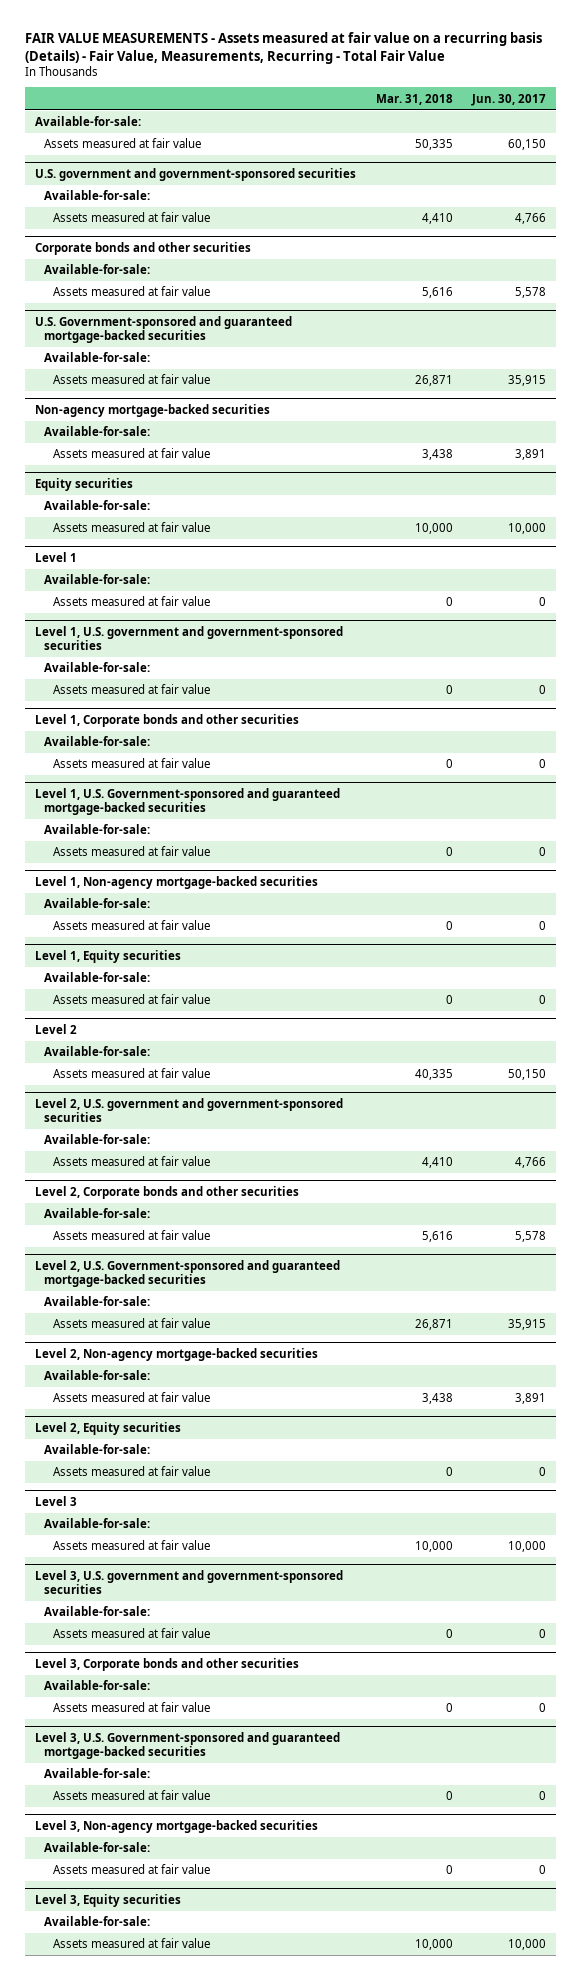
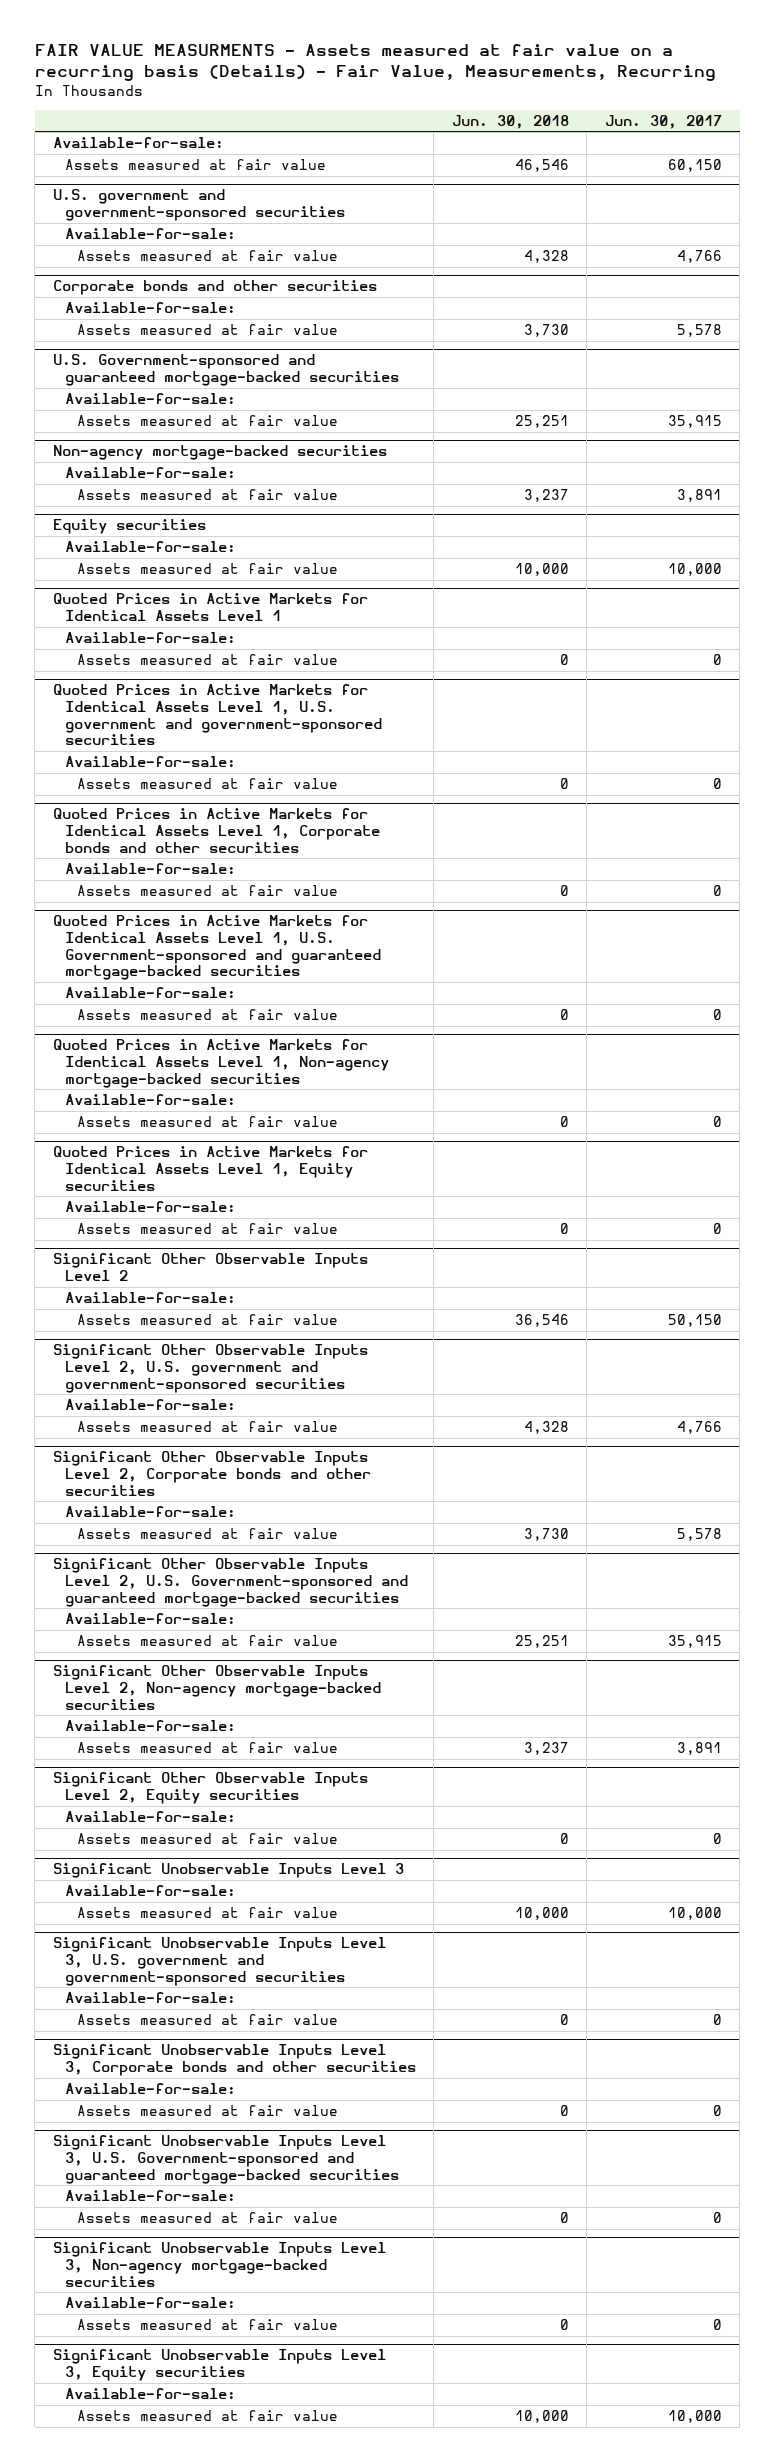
- FAIR VALUE MEASUREMENTS - Assets measured at fair value on a recurring basis (Details) - Fair Value, Measurements, Recurring - Total Fair Value
+ FAIR VALUE MEASURMENTS - Assets measured at fair value on a recurring basis (Details) - Fair Value, Measurements, Recurring
- | Mar. 31, 2018 | Jun. 30, 2017
+ | Jun. 30, 2018 | Jun. 30, 2017
- Level 1
+ Quoted Prices in Active Markets for Identical Assets Level 1
- Level 1, U.S. government and government-sponsored securities
+ Quoted Prices in Active Markets for Identical Assets Level 1, U.S. government and government-sponsored securities
- Level 1, Corporate bonds and other securities
+ Quoted Prices in Active Markets for Identical Assets Level 1, Corporate bonds and other securities
- Level 1, U.S. Government-sponsored and guaranteed mortgage-backed securities
+ Quoted Prices in Active Markets for Identical Assets Level 1, U.S. Government-sponsored and guaranteed mortgage-backed securities
- Level 1, Non-agency mortgage-backed securities
+ Quoted Prices in Active Markets for Identical Assets Level 1, Non-agency mortgage-backed securities
- Level 1, Equity securities
+ Quoted Prices in Active Markets for Identical Assets Level 1, Equity securities
- Level 2
+ Significant Other Observable Inputs Level 2
- Level 2, U.S. government and government-sponsored securities
+ Significant Other Observable Inputs Level 2, U.S. government and government-sponsored securities
- Level 2, Corporate bonds and other securities
+ Significant Other Observable Inputs Level 2, Corporate bonds and other securities
- Level 2, U.S. Government-sponsored and guaranteed mortgage-backed securities
+ Significant Other Observable Inputs Level 2, U.S. Government-sponsored and guaranteed mortgage-backed securities
- Level 2, Non-agency mortgage-backed securities
+ Significant Other Observable Inputs Level 2, Non-agency mortgage-backed securities
- Level 2, Equity securities
+ Significant Other Observable Inputs Level 2, Equity securities
- Level 3
+ Significant Unobservable Inputs Level 3
- Level 3, U.S. government and government-sponsored securities
+ Significant Unobservable Inputs Level 3, U.S. government and government-sponsored securities
- Level 3, Corporate bonds and other securities
+ Significant Unobservable Inputs Level 3, Corporate bonds and other securities
- Level 3, U.S. Government-sponsored and guaranteed mortgage-backed securities
+ Significant Unobservable Inputs Level 3, U.S. Government-sponsored and guaranteed mortgage-backed securities
- Level 3, Non-agency mortgage-backed securities
+ Significant Unobservable Inputs Level 3, Non-agency mortgage-backed securities
- Level 3, Equity securities
+ Significant Unobservable Inputs Level 3, Equity securities

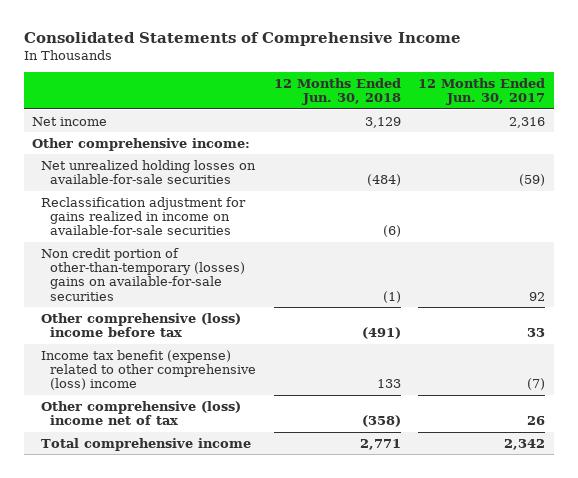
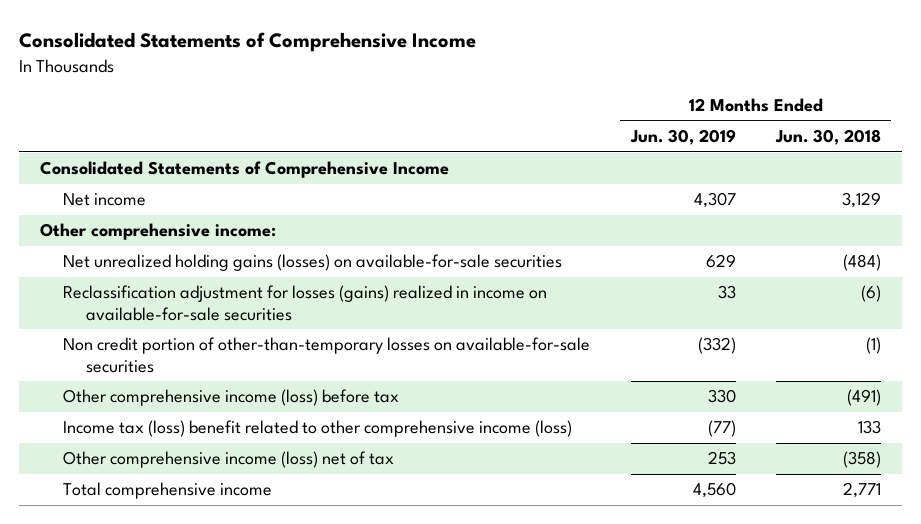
- | 12 Months Ended Jun. 30, 2018 | 12 Months Ended Jun. 30, 2017
+ | 12 Months Ended Jun. 30, 2019 | 12 Months Ended Jun. 30, 2018
+ Consolidated Statements of Comprehensive Income
- Net unrealized holding losses on available-for-sale securities | (484) | (59)
- Reclassification adjustment for gains realized in income on available-for-sale securities | (6) |
- Non credit portion of other-than-temporary (losses) gains on available-for-sale securities | (1) | 92
- Other comprehensive (loss) income before tax | (491) | 33
- Income tax benefit (expense) related to other comprehensive (loss) income | 133 | (7)
- Other comprehensive (loss) income net of tax | (358) | 26
+ Net unrealized holding gains (losses) on available-for-sale securities | 629 | (484)
+ Reclassification adjustment for losses (gains) realized in income on available-for-sale securities | 33 | (6)
+ Non credit portion of other-than-temporary losses on available-for-sale securities | (332) | (1)
+ Other comprehensive income (loss) before tax | 330 | (491)
+ Income tax (loss) benefit related to other comprehensive income (loss) | (77) | 133
+ Other comprehensive income (loss) net of tax | 253 | (358)

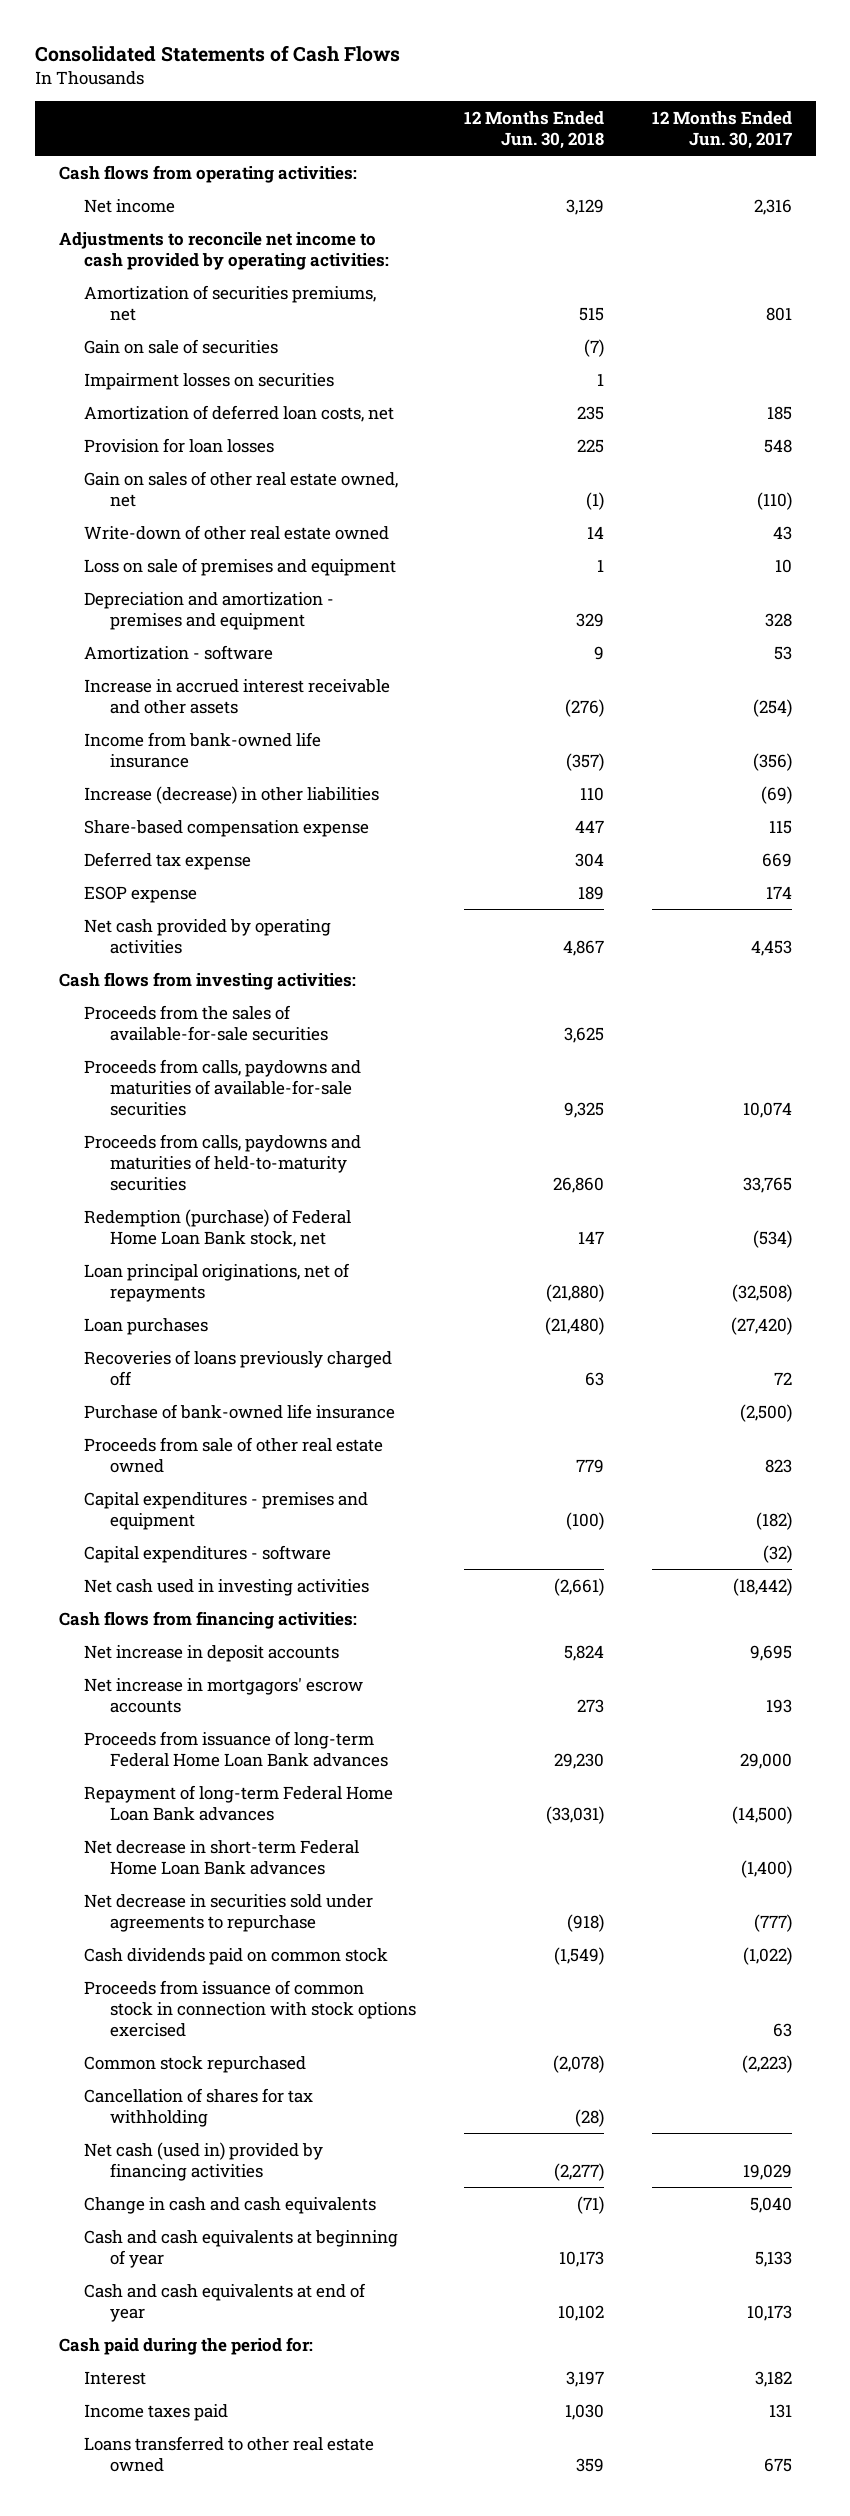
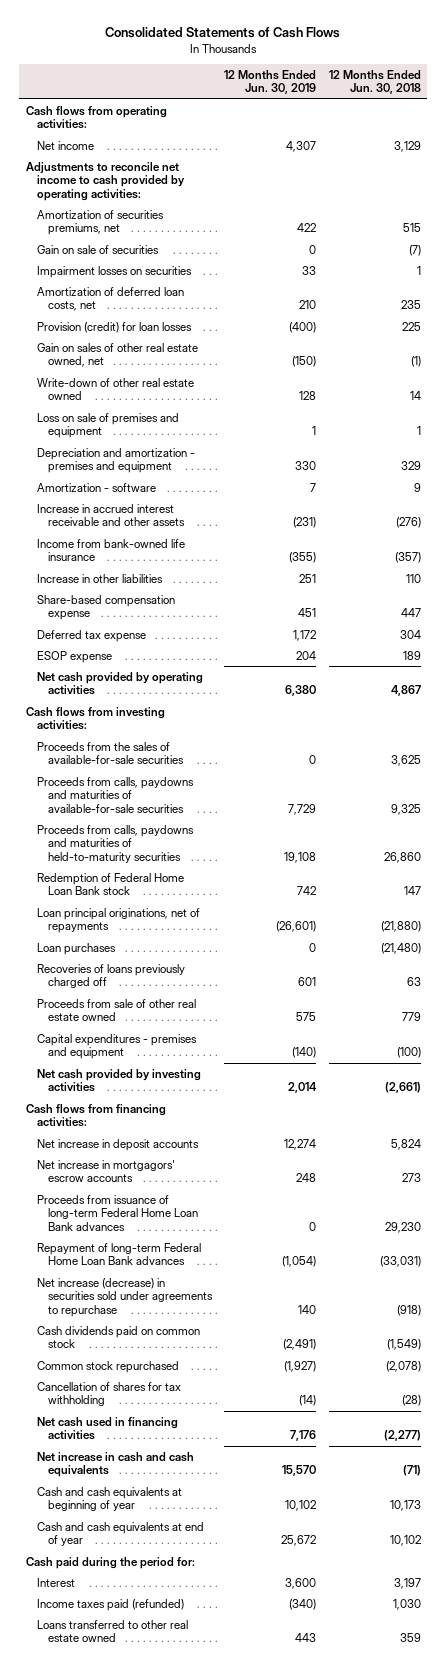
- | 12 Months Ended Jun. 30, 2018 | 12 Months Ended Jun. 30, 2017
+ | 12 Months Ended Jun. 30, 2019 | 12 Months Ended Jun. 30, 2018
- Provision for loan losses | 225 | 548
+ Provision (credit) for loan losses | (400) | 225
- Increase (decrease) in other liabilities | 110 | (69)
+ Increase in other liabilities | 251 | 110
- Redemption (purchase) of Federal Home Loan Bank stock, net | 147 | (534)
+ Redemption of Federal Home Loan Bank stock | 742 | 147
- Purchase of bank-owned life insurance | | (2,500)
- Capital expenditures - software | | (32)
- Net cash used in investing activities | (2,661) | (18,442)
+ Net cash provided by investing activities | 2,014 | (2,661)
- Net decrease in short-term Federal Home Loan Bank advances | | (1,400)
- Net decrease in securities sold under agreements to repurchase | (918) | (777)
+ Net increase (decrease) in securities sold under agreements to repurchase | 140 | (918)
- Proceeds from issuance of common stock in connection with stock options exercised | | 63
- Net cash (used in) provided by financing activities | (2,277) | 19,029
- Change in cash and cash equivalents | (71) | 5,040
+ Net cash used in financing activities | 7,176 | (2,277)
+ Net increase in cash and cash equivalents | 15,570 | (71)
- Income taxes paid | 1,030 | 131
+ Income taxes paid (refunded) | (340) | 1,030

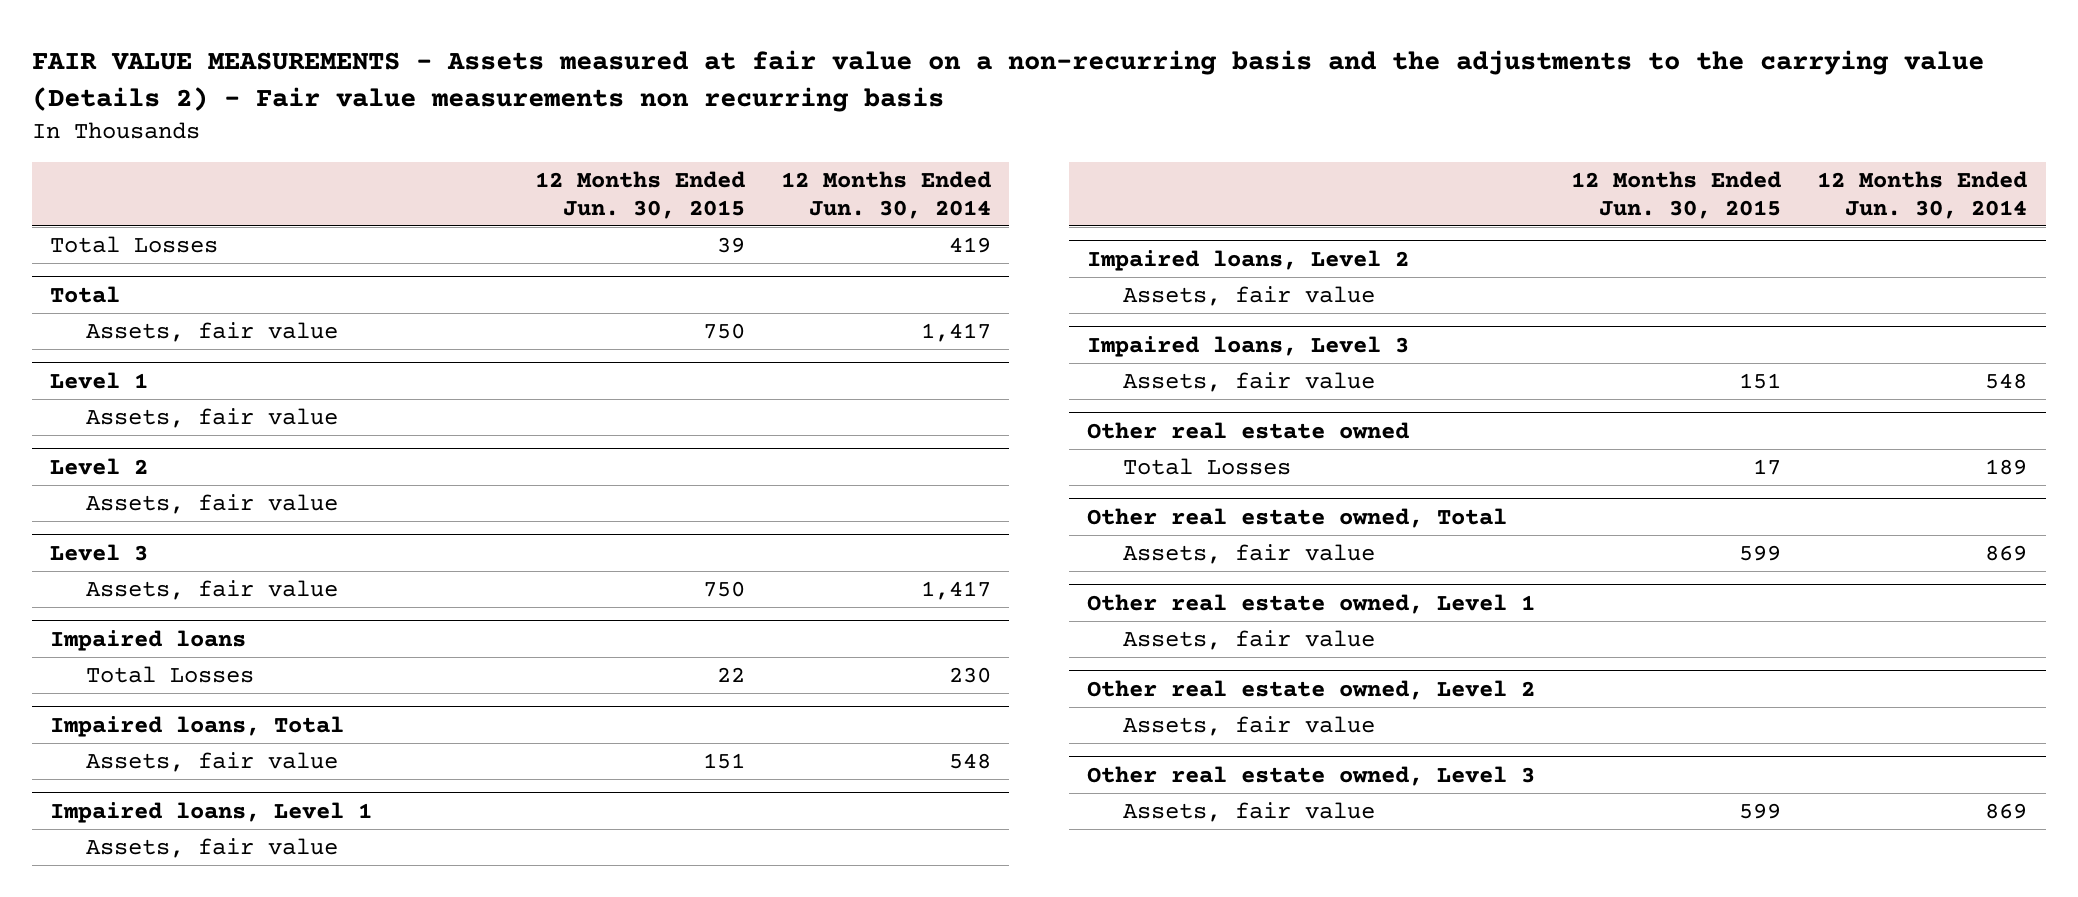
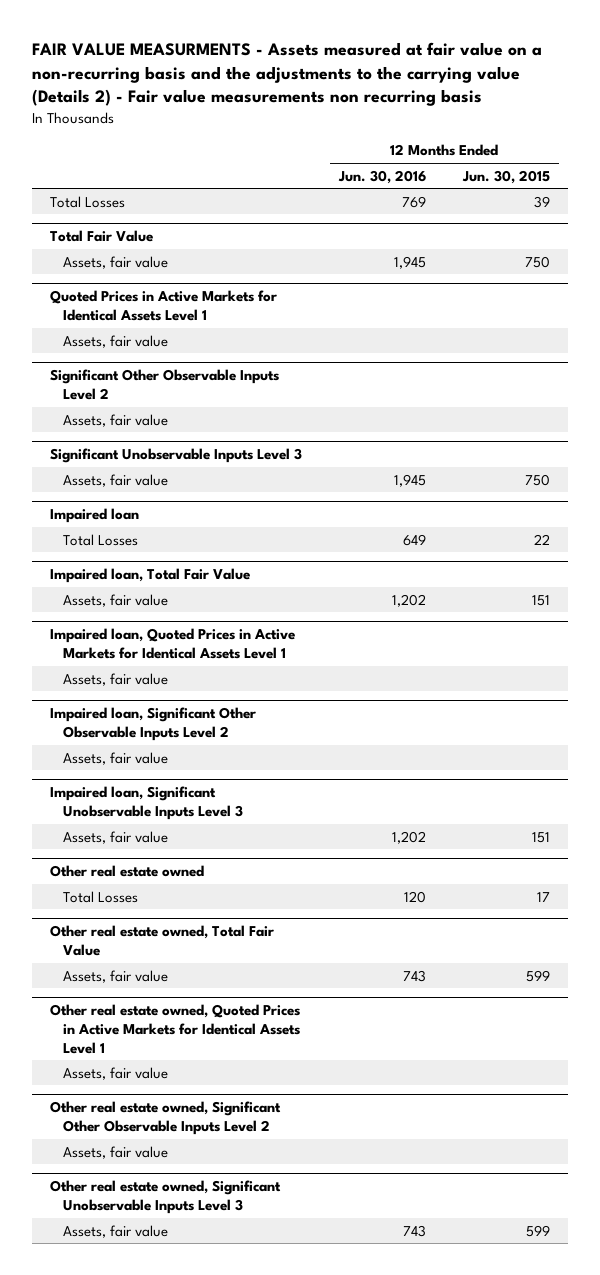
- FAIR VALUE MEASUREMENTS - Assets measured at fair value on a non-recurring basis and the adjustments to the carrying value (Details 2) - Fair value measurements non recurring basis
+ FAIR VALUE MEASURMENTS - Assets measured at fair value on a non-recurring basis and the adjustments to the carrying value (Details 2) - Fair value measurements non recurring basis
- | 12 Months Ended Jun. 30, 2015 | 12 Months Ended Jun. 30, 2014
+ | 12 Months Ended Jun. 30, 2016 | 12 Months Ended Jun. 30, 2015
- Total
+ Total Fair Value
- Level 1
+ Quoted Prices in Active Markets for Identical Assets Level 1
- Level 2
+ Significant Other Observable Inputs Level 2
- Level 3
+ Significant Unobservable Inputs Level 3
- Impaired loans
+ Impaired loan
- Impaired loans, Total
+ Impaired loan, Total Fair Value
- Impaired loans, Level 1
+ Impaired loan, Quoted Prices in Active Markets for Identical Assets Level 1
- Impaired loans, Level 2
+ Impaired loan, Significant Other Observable Inputs Level 2
- Impaired loans, Level 3
+ Impaired loan, Significant Unobservable Inputs Level 3
- Other real estate owned, Total
+ Other real estate owned, Total Fair Value
- Other real estate owned, Level 1
+ Other real estate owned, Quoted Prices in Active Markets for Identical Assets Level 1
- Other real estate owned, Level 2
+ Other real estate owned, Significant Other Observable Inputs Level 2
- Other real estate owned, Level 3
+ Other real estate owned, Significant Unobservable Inputs Level 3

